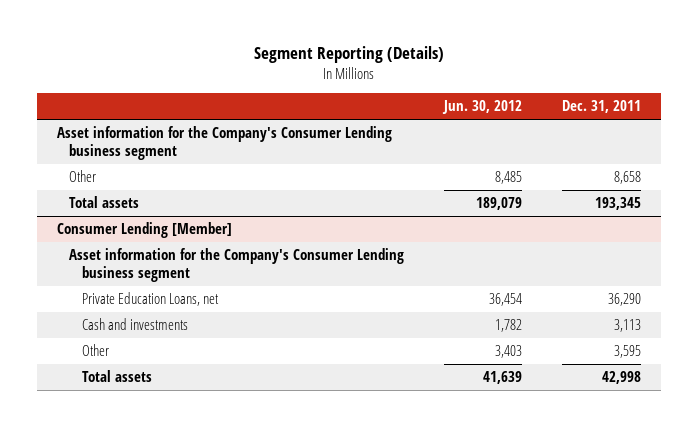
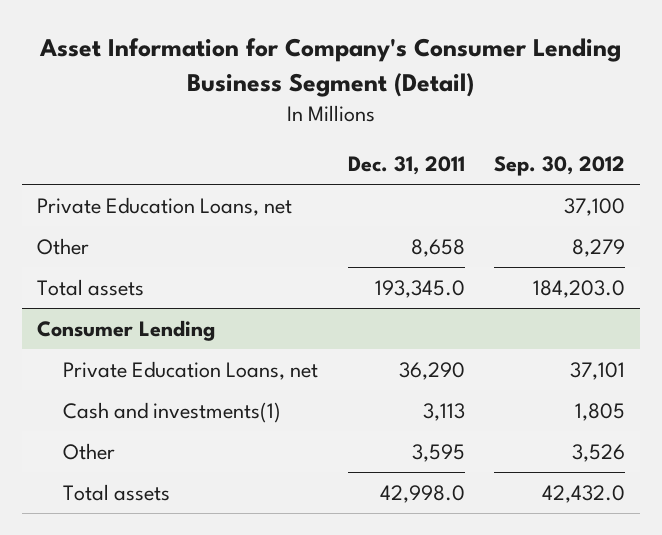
- Segment Reporting (Details)
+ Asset Information for Company's Consumer Lending Business Segment (Detail)
- | Jun. 30, 2012 | Dec. 31, 2011
+ | Dec. 31, 2011 | Sep. 30, 2012
- Asset information for the Company's Consumer Lending business segment
+ Private Education Loans, net | | 37,100
- Total assets | 189,079 | 193,345
- Consumer Lending [Member]
- Asset information for the Company's Consumer Lending business segment
+ Total assets | 193,345.0 | 184,203.0
+ Consumer Lending
- Cash and investments | 1,782 | 3,113
+ Cash and investments(1) | 3,113 | 1,805
- Total assets | 41,639 | 42,998
+ Total assets | 42,998.0 | 42,432.0

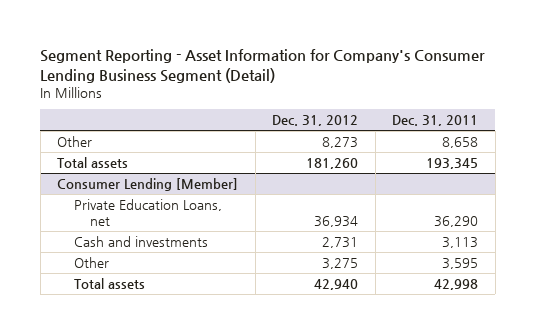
- Asset Information for Company's Consumer Lending Business Segment (Detail)
+ Segment Reporting - Asset Information for Company's Consumer Lending Business Segment (Detail)
- | Dec. 31, 2011 | Sep. 30, 2012
+ | Dec. 31, 2012 | Dec. 31, 2011
- Private Education Loans, net | | 37,100
- Total assets | 193,345.0 | 184,203.0
- Consumer Lending
+ Total assets | 181,260 | 193,345
+ Consumer Lending [Member]
- Cash and investments(1) | 3,113 | 1,805
+ Cash and investments | 2,731 | 3,113
- Total assets | 42,998.0 | 42,432.0
+ Total assets | 42,940 | 42,998

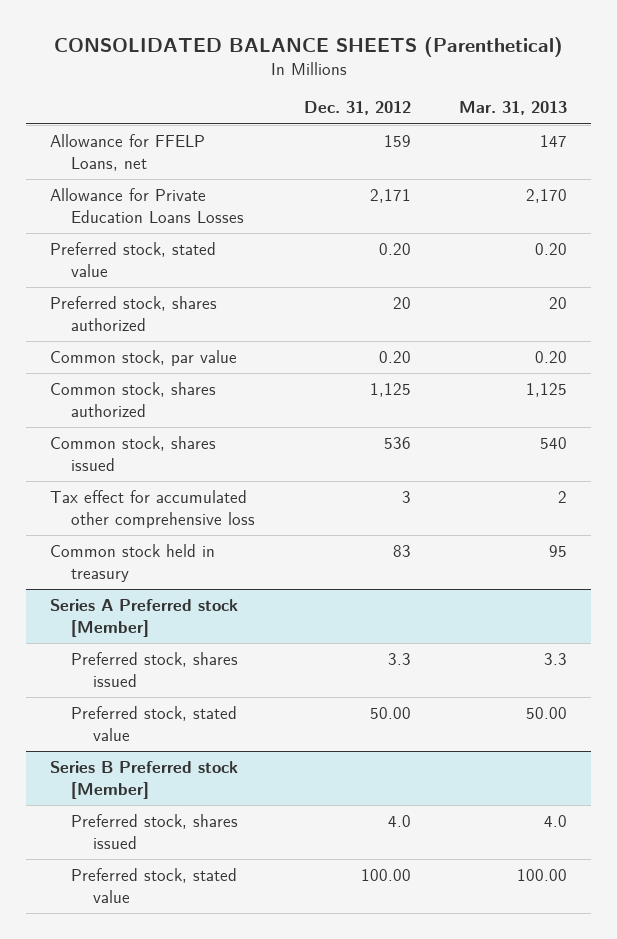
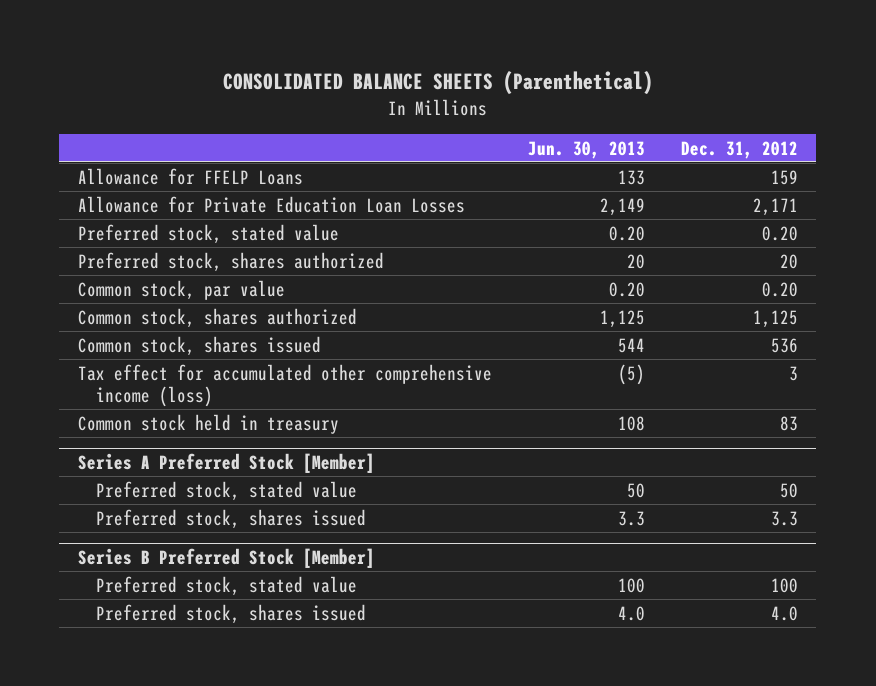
- | Dec. 31, 2012 | Mar. 31, 2013
+ | Jun. 30, 2013 | Dec. 31, 2012
- Allowance for FFELP Loans, net | 159 | 147
- Allowance for Private Education Loans Losses | 2,171 | 2,170
+ Allowance for FFELP Loans | 133 | 159
+ Allowance for Private Education Loan Losses | 2,149 | 2,171
- Tax effect for accumulated other comprehensive loss | 3 | 2
+ Tax effect for accumulated other comprehensive income (loss) | (5) | 3
- Series A Preferred stock [Member]
+ Series A Preferred Stock [Member]
+ Preferred stock, stated value | 50 | 50
- Preferred stock, stated value | 50.00 | 50.00
- Series B Preferred stock [Member]
+ Series B Preferred Stock [Member]
+ Preferred stock, stated value | 100 | 100
- Preferred stock, stated value | 100.00 | 100.00

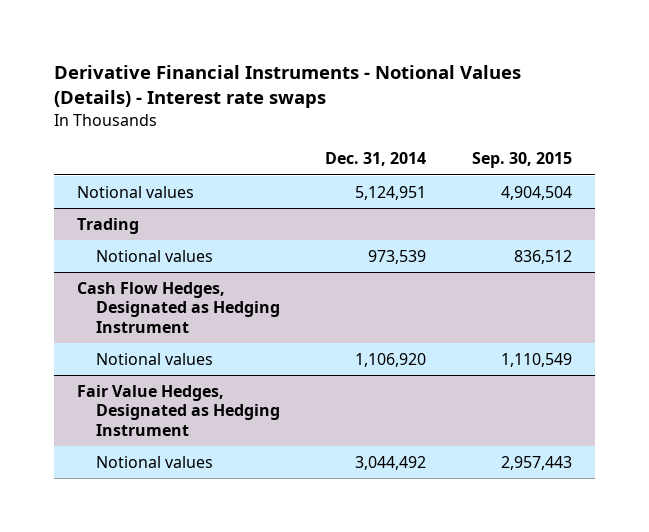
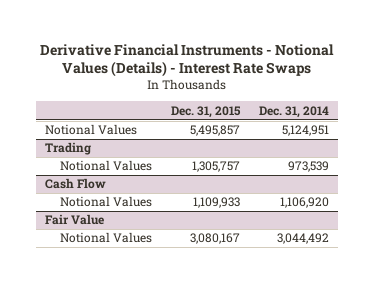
- Derivative Financial Instruments - Notional Values (Details) - Interest rate swaps
+ Derivative Financial Instruments - Notional Values (Details) - Interest Rate Swaps
- | Dec. 31, 2014 | Sep. 30, 2015
+ | Dec. 31, 2015 | Dec. 31, 2014
- Notional values | 5,124,951 | 4,904,504
+ Notional Values | 5,495,857 | 5,124,951
@ Trading
- Notional values | 973,539 | 836,512
- Cash Flow Hedges, Designated as Hedging Instrument
- Notional values | 1,106,920 | 1,110,549
- Fair Value Hedges, Designated as Hedging Instrument
- Notional values | 3,044,492 | 2,957,443
@ Trading
+ Notional Values | 1,305,757 | 973,539
+ Cash Flow
+ Notional Values | 1,109,933 | 1,106,920
+ Fair Value
+ Notional Values | 3,080,167 | 3,044,492

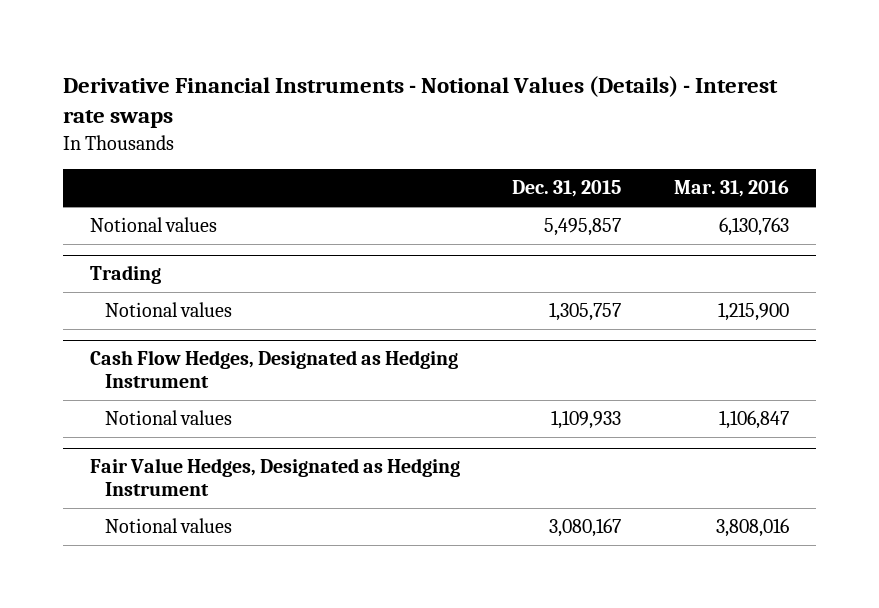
- Derivative Financial Instruments - Notional Values (Details) - Interest Rate Swaps
+ Derivative Financial Instruments - Notional Values (Details) - Interest rate swaps
- | Dec. 31, 2015 | Dec. 31, 2014
+ | Dec. 31, 2015 | Mar. 31, 2016
- Notional Values | 5,495,857 | 5,124,951
+ Notional values | 5,495,857 | 6,130,763
@ Trading
- Notional Values | 1,305,757 | 973,539
- Cash Flow
- Notional Values | 1,109,933 | 1,106,920
- Fair Value
- Notional Values | 3,080,167 | 3,044,492
@ Trading
+ Notional values | 1,305,757 | 1,215,900
+ Cash Flow Hedges, Designated as Hedging Instrument
+ Notional values | 1,109,933 | 1,106,847
+ Fair Value Hedges, Designated as Hedging Instrument
+ Notional values | 3,080,167 | 3,808,016

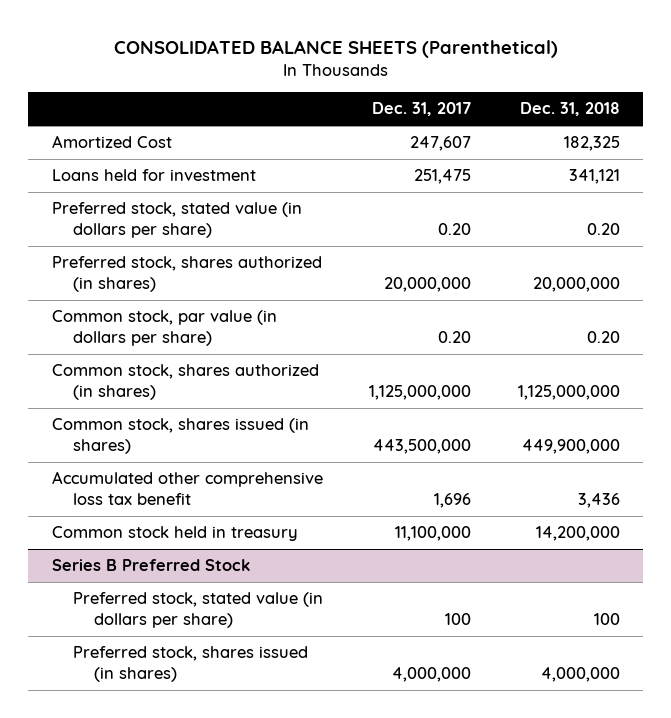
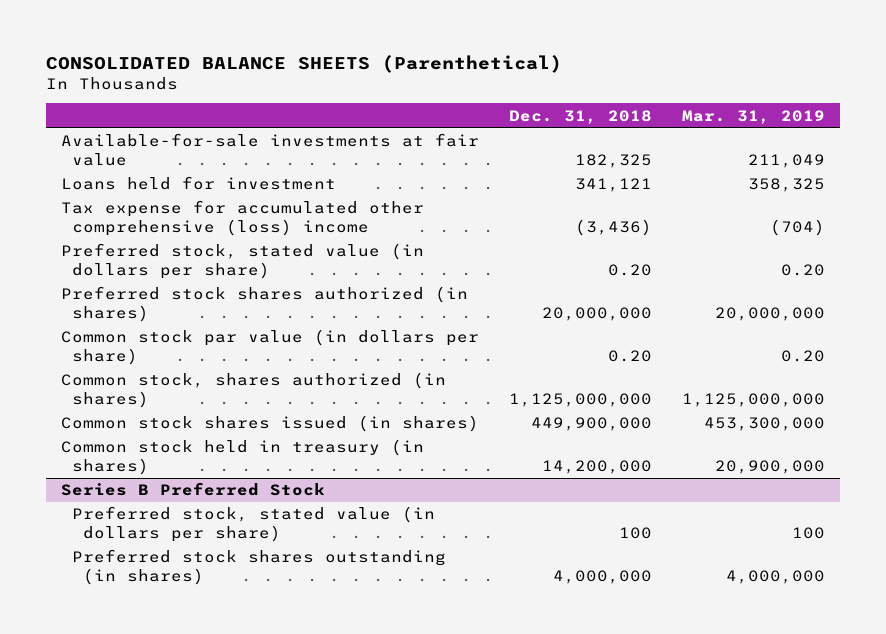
- | Dec. 31, 2017 | Dec. 31, 2018
+ | Dec. 31, 2018 | Mar. 31, 2019
- Amortized Cost | 247,607 | 182,325
+ Available-for-sale investments at fair value | 182,325 | 211,049
+ Tax expense for accumulated other comprehensive (loss) income | (3,436) | (704)
- Preferred stock, shares authorized (in shares) | 20,000,000 | 20,000,000
- Common stock, par value (in dollars per share) | 0.20 | 0.20
+ Preferred stock shares authorized (in shares) | 20,000,000 | 20,000,000
+ Common stock par value (in dollars per share) | 0.20 | 0.20
- Common stock, shares issued (in shares) | 443,500,000 | 449,900,000
- Accumulated other comprehensive loss tax benefit | 1,696 | 3,436
- Common stock held in treasury | 11,100,000 | 14,200,000
+ Common stock shares issued (in shares) | 449,900,000 | 453,300,000
+ Common stock held in treasury (in shares) | 14,200,000 | 20,900,000
@ Series B Preferred Stock
- Preferred stock, shares issued (in shares) | 4,000,000 | 4,000,000
+ Preferred stock shares outstanding (in shares) | 4,000,000 | 4,000,000

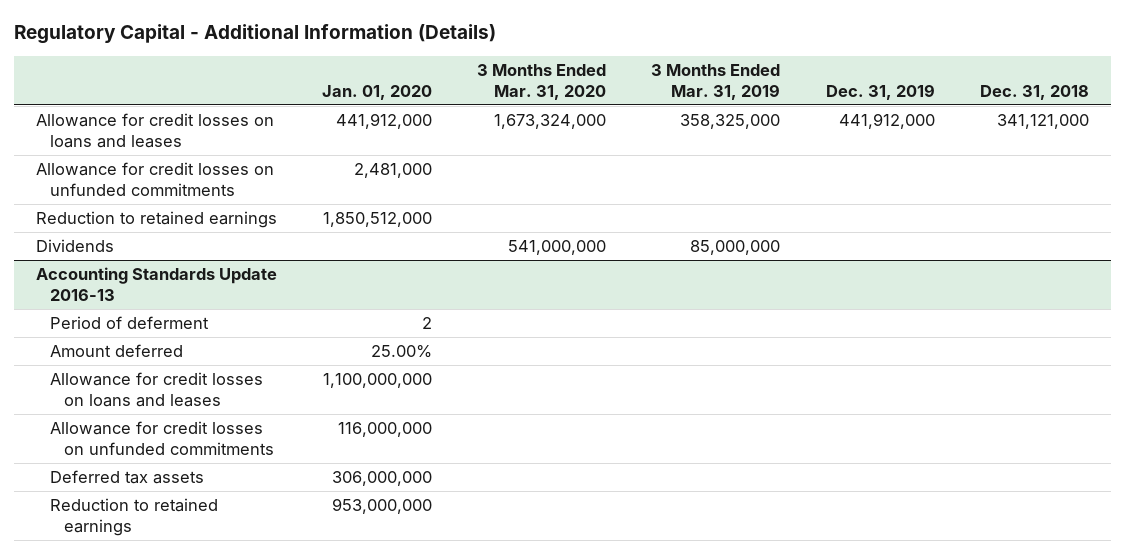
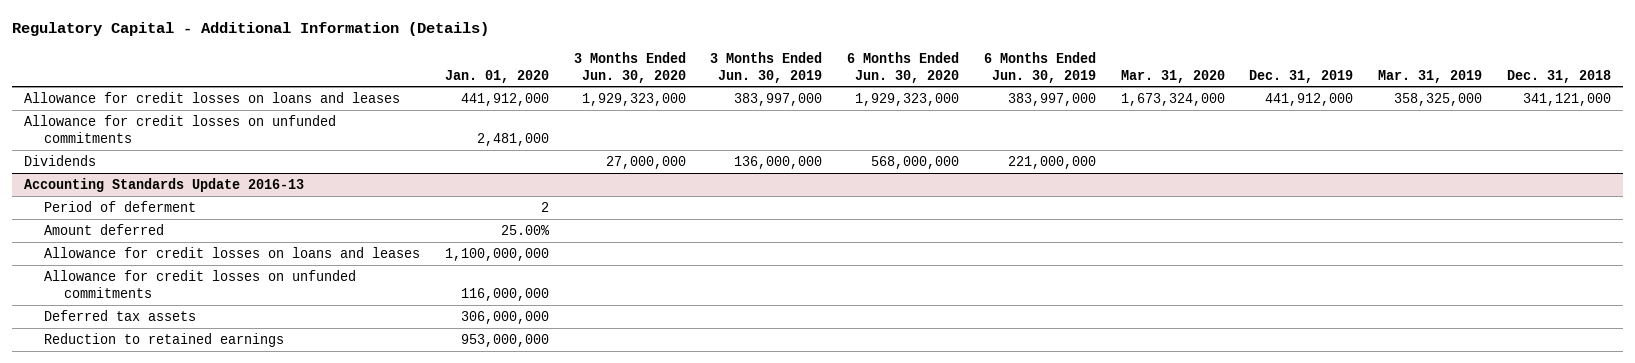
- | Jan. 01, 2020 | 3 Months Ended Mar. 31, 2020 | 3 Months Ended Mar. 31, 2019 | Dec. 31, 2019 | Dec. 31, 2018
+ | Jan. 01, 2020 | 3 Months Ended Jun. 30, 2020 | 3 Months Ended Jun. 30, 2019 | 6 Months Ended Jun. 30, 2020 | 6 Months Ended Jun. 30, 2019 | Mar. 31, 2020 | Dec. 31, 2019 | Mar. 31, 2019 | Dec. 31, 2018
- Reduction to retained earnings | 1,850,512,000 | | | |

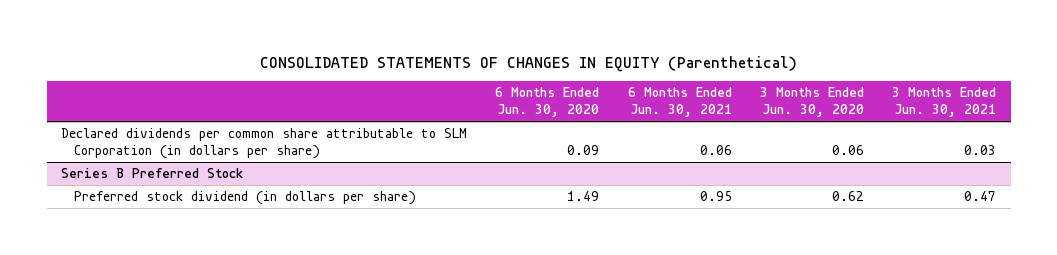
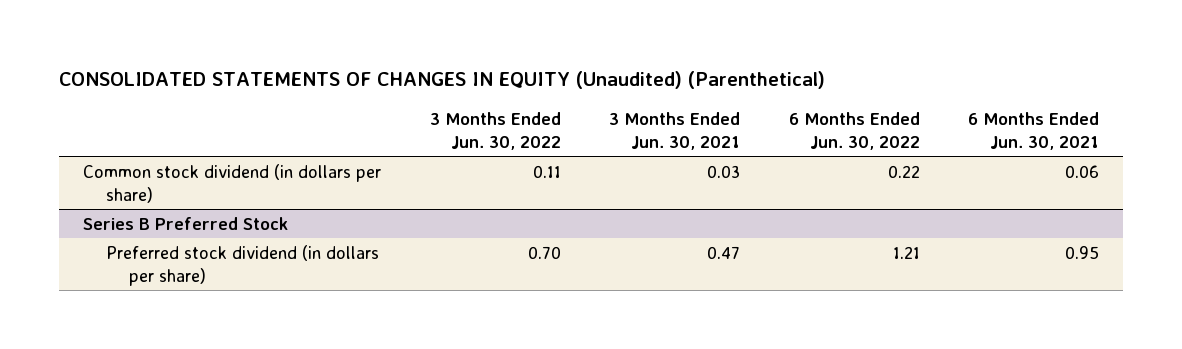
- CONSOLIDATED STATEMENTS OF CHANGES IN EQUITY (Parenthetical)
+ CONSOLIDATED STATEMENTS OF CHANGES IN EQUITY (Unaudited) (Parenthetical)
- | 6 Months Ended Jun. 30, 2020 | 6 Months Ended Jun. 30, 2021 | 3 Months Ended Jun. 30, 2020 | 3 Months Ended Jun. 30, 2021
+ | 3 Months Ended Jun. 30, 2022 | 3 Months Ended Jun. 30, 2021 | 6 Months Ended Jun. 30, 2022 | 6 Months Ended Jun. 30, 2021
- Declared dividends per common share attributable to SLM Corporation (in dollars per share) | 0.09 | 0.06 | 0.06 | 0.03
+ Common stock dividend (in dollars per share) | 0.11 | 0.03 | 0.22 | 0.06

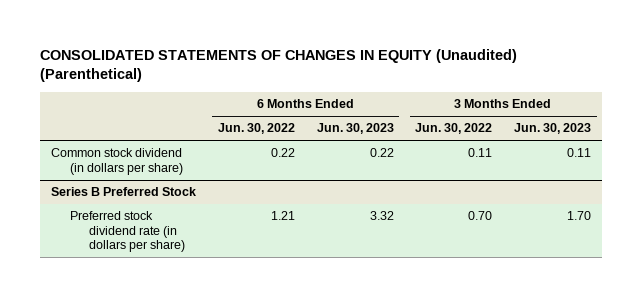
- | 3 Months Ended Jun. 30, 2022 | 3 Months Ended Jun. 30, 2021 | 6 Months Ended Jun. 30, 2022 | 6 Months Ended Jun. 30, 2021
+ | 6 Months Ended Jun. 30, 2022 | 6 Months Ended Jun. 30, 2023 | 3 Months Ended Jun. 30, 2022 | 3 Months Ended Jun. 30, 2023
@ Series B Preferred Stock
- Preferred stock dividend (in dollars per share) | 0.70 | 0.47 | 1.21 | 0.95
+ Preferred stock dividend rate (in dollars per share) | 1.21 | 3.32 | 0.70 | 1.70

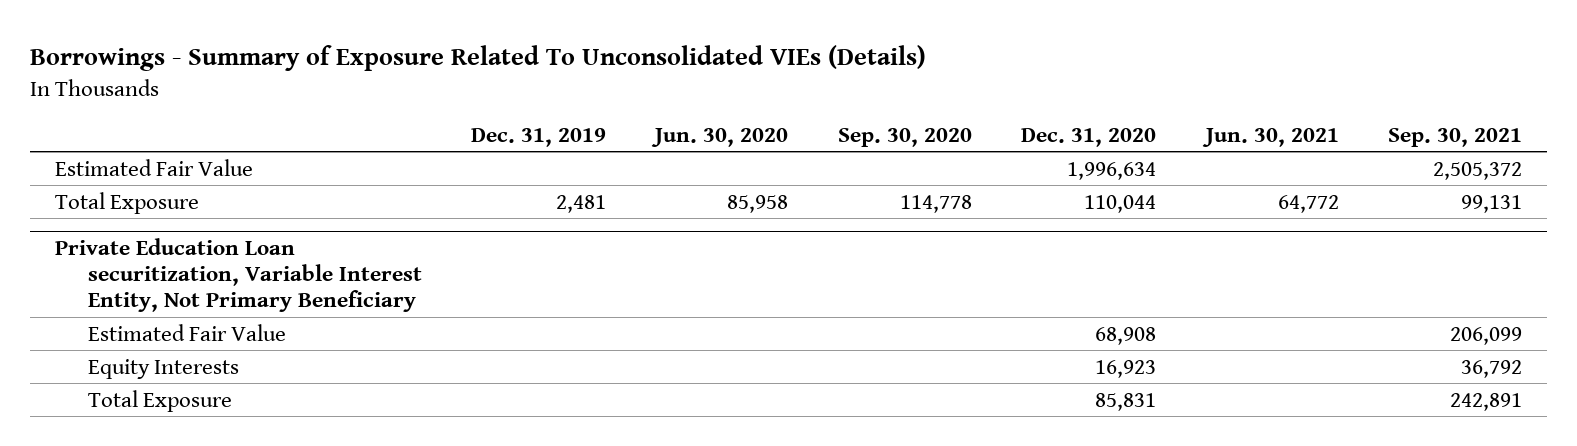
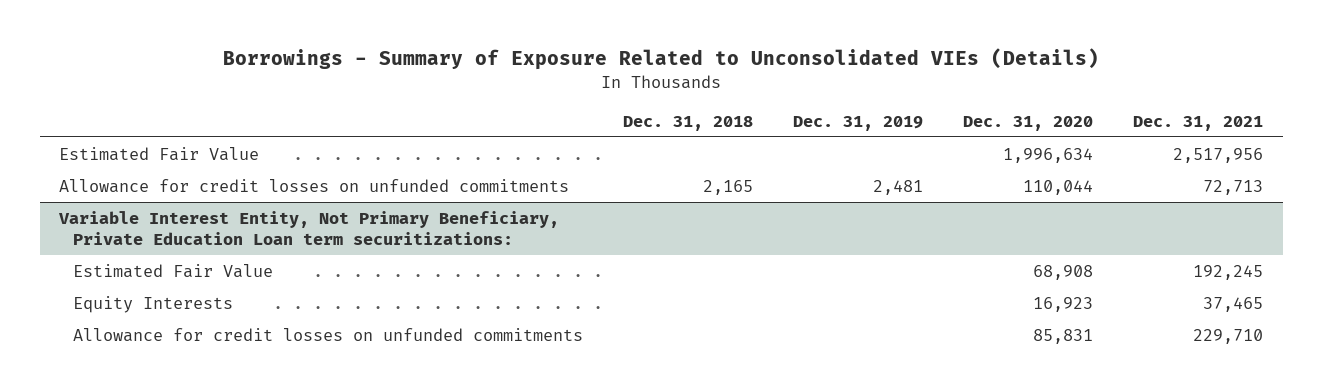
- Borrowings - Summary of Exposure Related To Unconsolidated VIEs (Details)
+ Borrowings - Summary of Exposure Related to Unconsolidated VIEs (Details)
- | Dec. 31, 2019 | Jun. 30, 2020 | Sep. 30, 2020 | Dec. 31, 2020 | Jun. 30, 2021 | Sep. 30, 2021
+ | Dec. 31, 2018 | Dec. 31, 2019 | Dec. 31, 2020 | Dec. 31, 2021
- Total Exposure | 2,481 | 85,958 | 114,778 | 110,044 | 64,772 | 99,131
- Private Education Loan securitization, Variable Interest Entity, Not Primary Beneficiary
+ Allowance for credit losses on unfunded commitments | 2,165 | 2,481 | 110,044 | 72,713
+ Variable Interest Entity, Not Primary Beneficiary, Private Education Loan term securitizations:
- Total Exposure | | | | 85,831 | | 242,891
+ Allowance for credit losses on unfunded commitments | | | 85,831 | 229,710

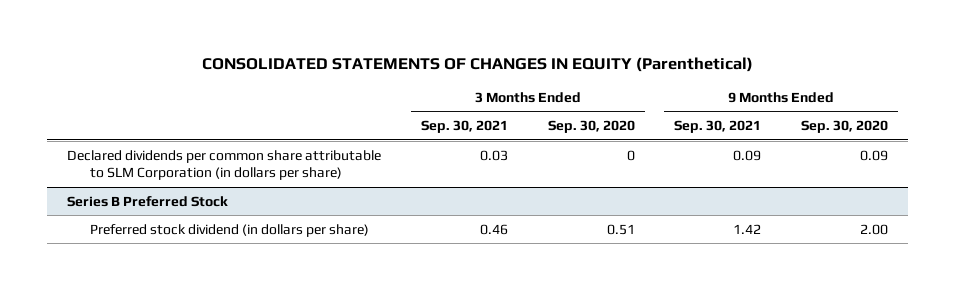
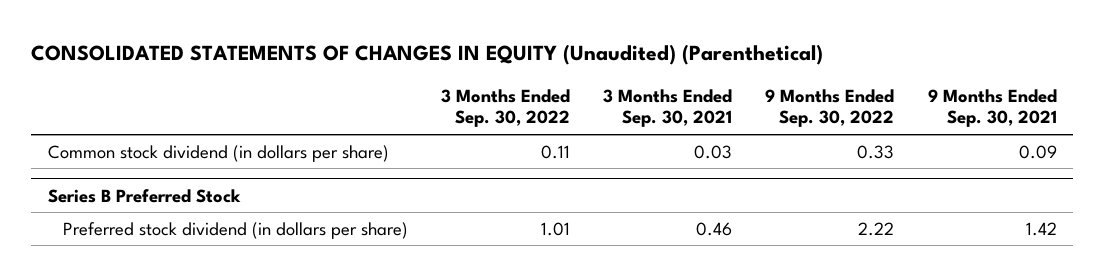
- CONSOLIDATED STATEMENTS OF CHANGES IN EQUITY (Parenthetical)
+ CONSOLIDATED STATEMENTS OF CHANGES IN EQUITY (Unaudited) (Parenthetical)
- | 3 Months Ended Sep. 30, 2021 | 3 Months Ended Sep. 30, 2020 | 9 Months Ended Sep. 30, 2021 | 9 Months Ended Sep. 30, 2020
+ | 3 Months Ended Sep. 30, 2022 | 3 Months Ended Sep. 30, 2021 | 9 Months Ended Sep. 30, 2022 | 9 Months Ended Sep. 30, 2021
- Declared dividends per common share attributable to SLM Corporation (in dollars per share) | 0.03 | 0 | 0.09 | 0.09
+ Common stock dividend (in dollars per share) | 0.11 | 0.03 | 0.33 | 0.09

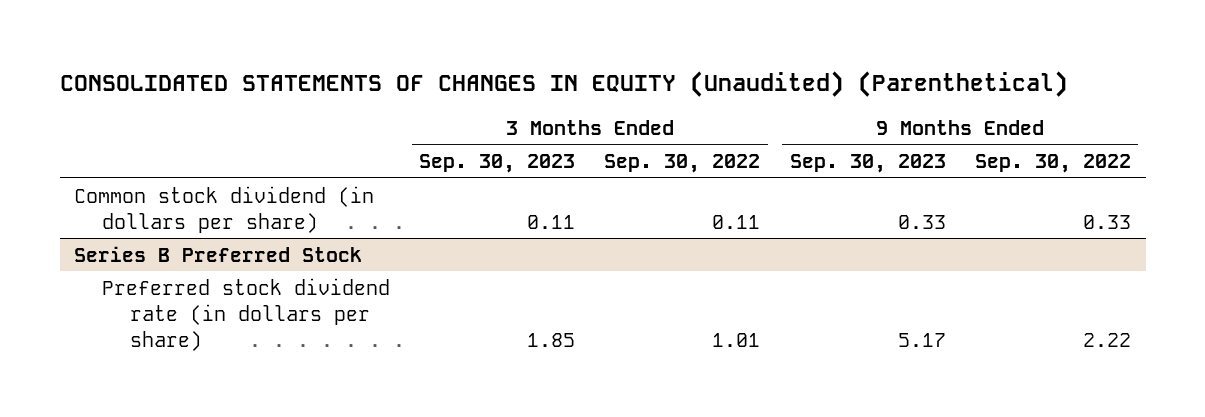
- | 3 Months Ended Sep. 30, 2022 | 3 Months Ended Sep. 30, 2021 | 9 Months Ended Sep. 30, 2022 | 9 Months Ended Sep. 30, 2021
+ | 3 Months Ended Sep. 30, 2023 | 3 Months Ended Sep. 30, 2022 | 9 Months Ended Sep. 30, 2023 | 9 Months Ended Sep. 30, 2022
@ Series B Preferred Stock
- Preferred stock dividend (in dollars per share) | 1.01 | 0.46 | 2.22 | 1.42
+ Preferred stock dividend rate (in dollars per share) | 1.85 | 1.01 | 5.17 | 2.22

